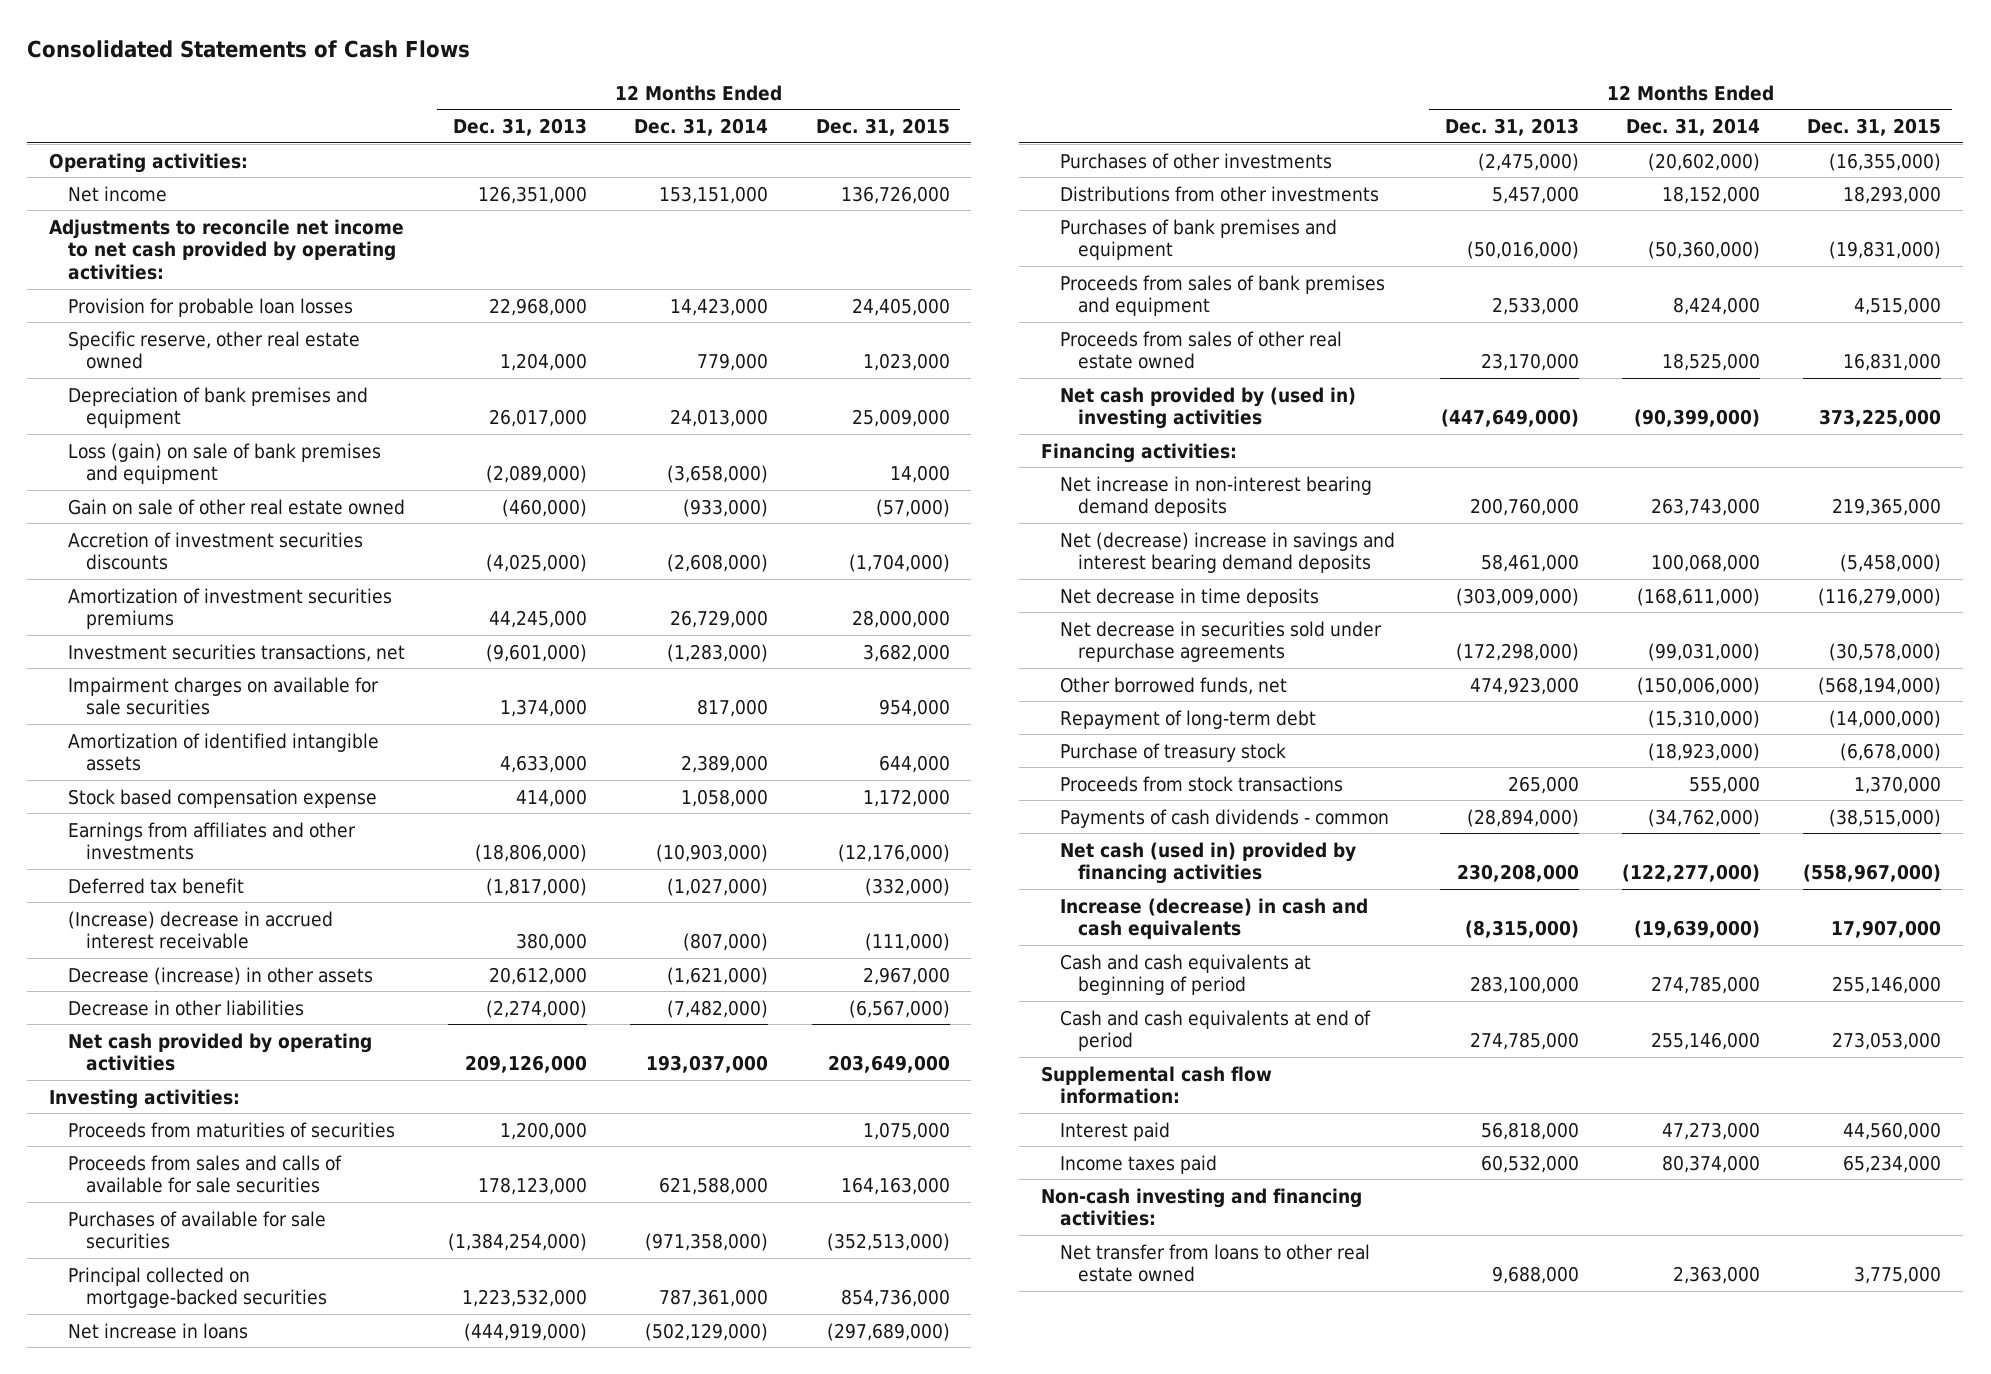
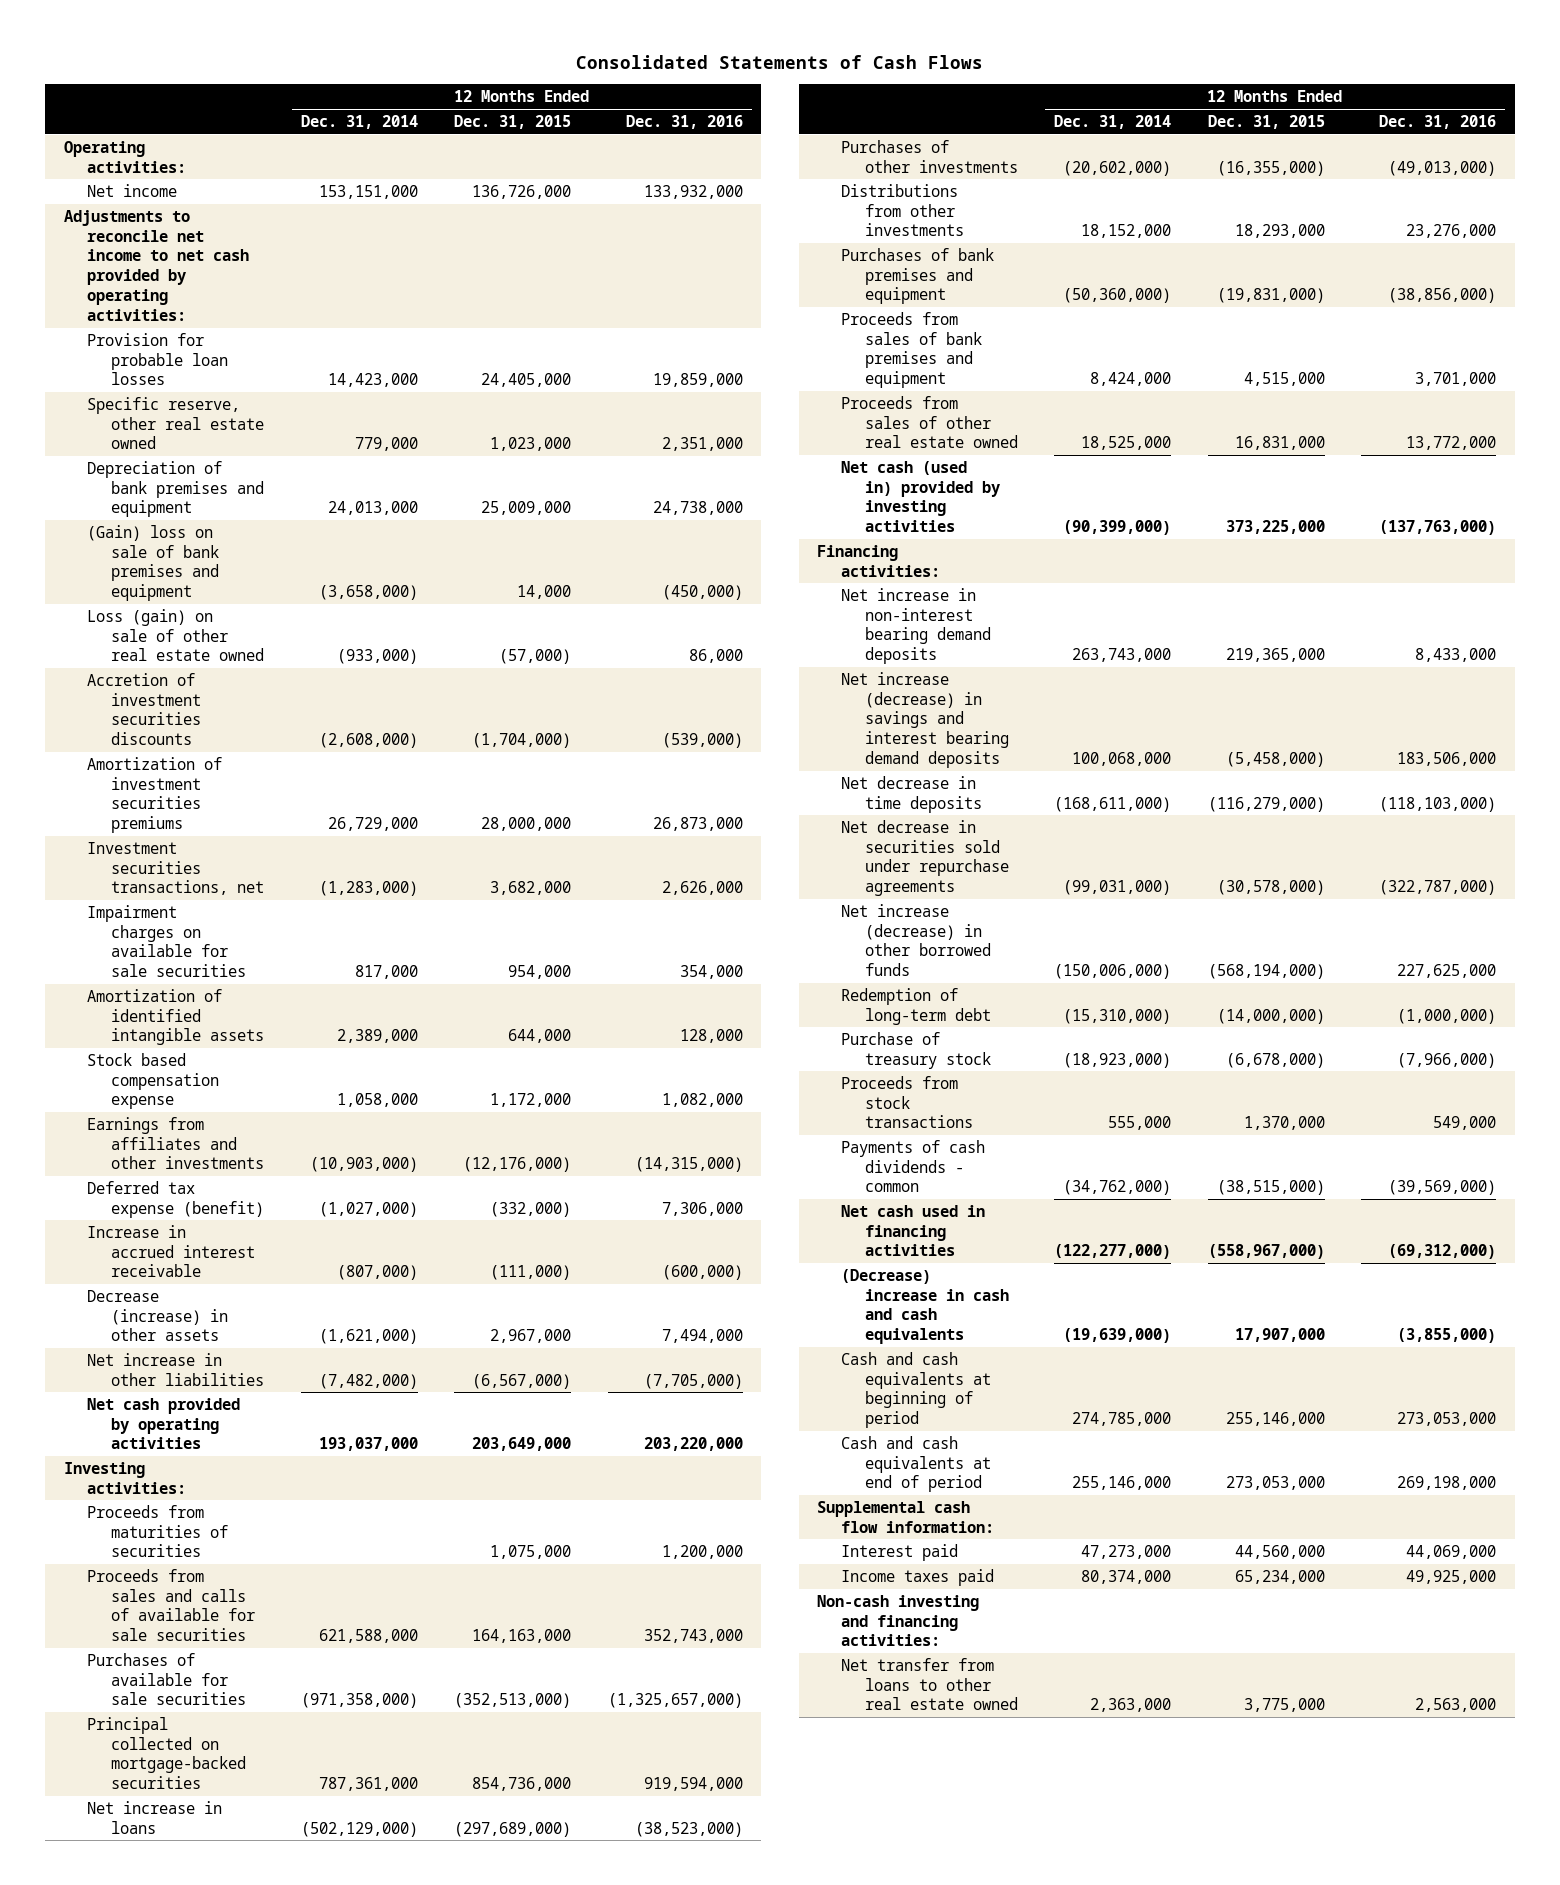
- | 12 Months Ended Dec. 31, 2013 | 12 Months Ended Dec. 31, 2014 | 12 Months Ended Dec. 31, 2015
+ | 12 Months Ended Dec. 31, 2014 | 12 Months Ended Dec. 31, 2015 | 12 Months Ended Dec. 31, 2016
- Loss (gain) on sale of bank premises and equipment | (2,089,000) | (3,658,000) | 14,000
- Gain on sale of other real estate owned | (460,000) | (933,000) | (57,000)
+ (Gain) loss on sale of bank premises and equipment | (3,658,000) | 14,000 | (450,000)
+ Loss (gain) on sale of other real estate owned | (933,000) | (57,000) | 86,000
- Deferred tax benefit | (1,817,000) | (1,027,000) | (332,000)
- (Increase) decrease in accrued interest receivable | 380,000 | (807,000) | (111,000)
+ Deferred tax expense (benefit) | (1,027,000) | (332,000) | 7,306,000
+ Increase in accrued interest receivable | (807,000) | (111,000) | (600,000)
- Decrease in other liabilities | (2,274,000) | (7,482,000) | (6,567,000)
+ Net increase in other liabilities | (7,482,000) | (6,567,000) | (7,705,000)
- Net cash provided by (used in) investing activities | (447,649,000) | (90,399,000) | 373,225,000
+ Net cash (used in) provided by investing activities | (90,399,000) | 373,225,000 | (137,763,000)
- Net (decrease) increase in savings and interest bearing demand deposits | 58,461,000 | 100,068,000 | (5,458,000)
+ Net increase (decrease) in savings and interest bearing demand deposits | 100,068,000 | (5,458,000) | 183,506,000
- Other borrowed funds, net | 474,923,000 | (150,006,000) | (568,194,000)
- Repayment of long-term debt | | (15,310,000) | (14,000,000)
+ Net increase (decrease) in other borrowed funds | (150,006,000) | (568,194,000) | 227,625,000
+ Redemption of long-term debt | (15,310,000) | (14,000,000) | (1,000,000)
- Net cash (used in) provided by financing activities | 230,208,000 | (122,277,000) | (558,967,000)
- Increase (decrease) in cash and cash equivalents | (8,315,000) | (19,639,000) | 17,907,000
+ Net cash used in financing activities | (122,277,000) | (558,967,000) | (69,312,000)
+ (Decrease) increase in cash and cash equivalents | (19,639,000) | 17,907,000 | (3,855,000)

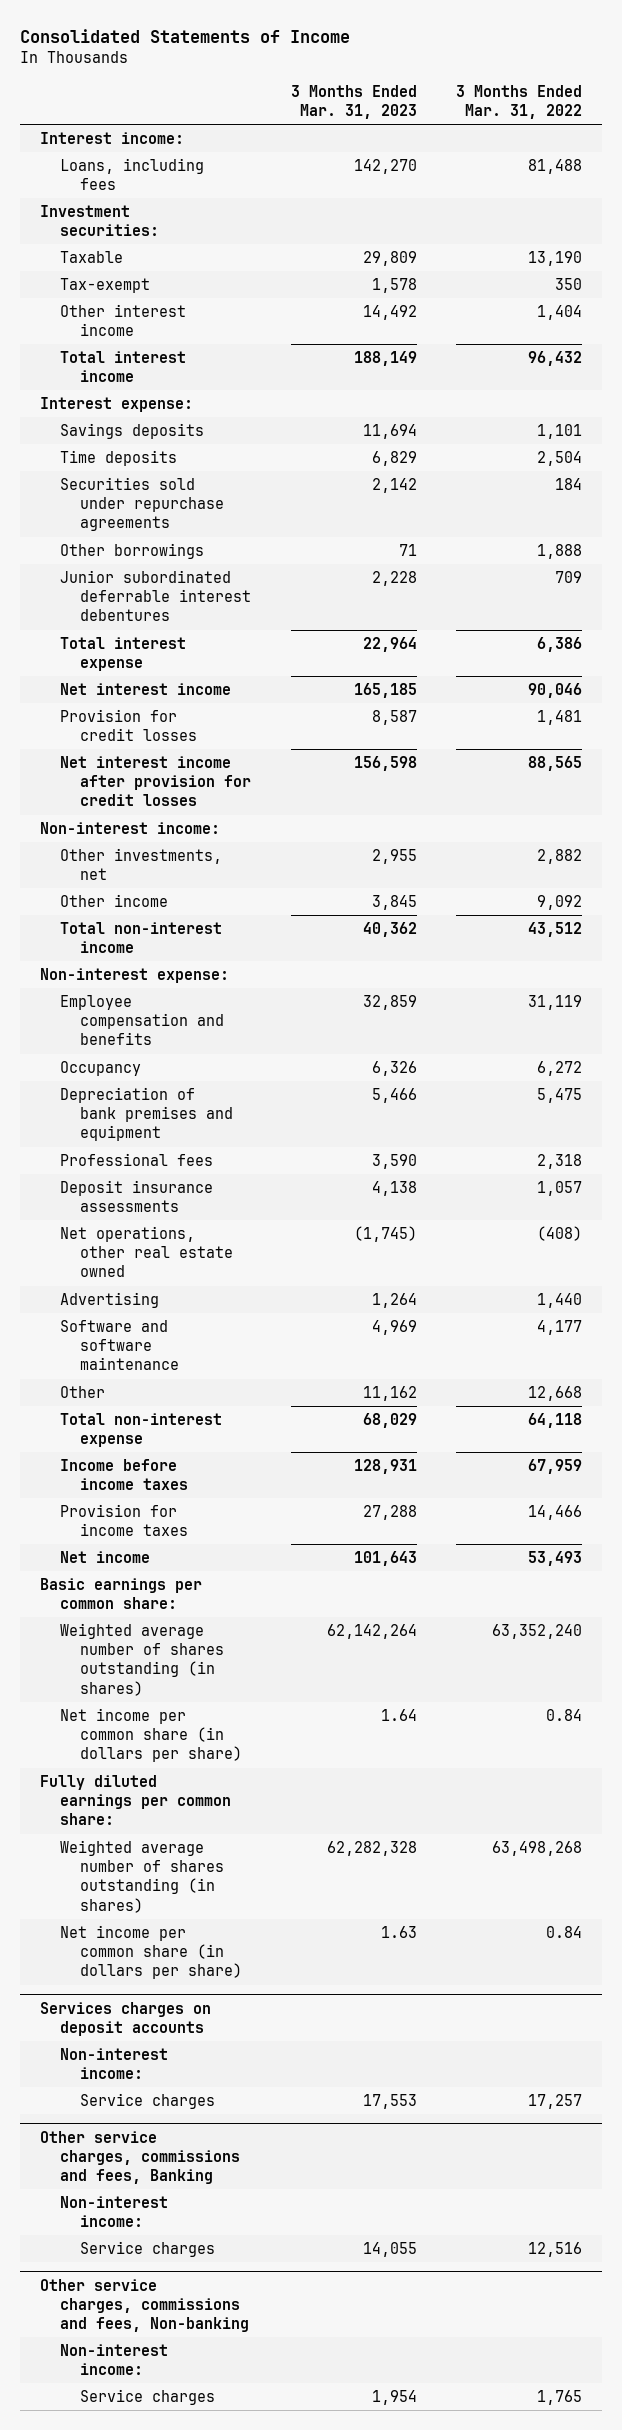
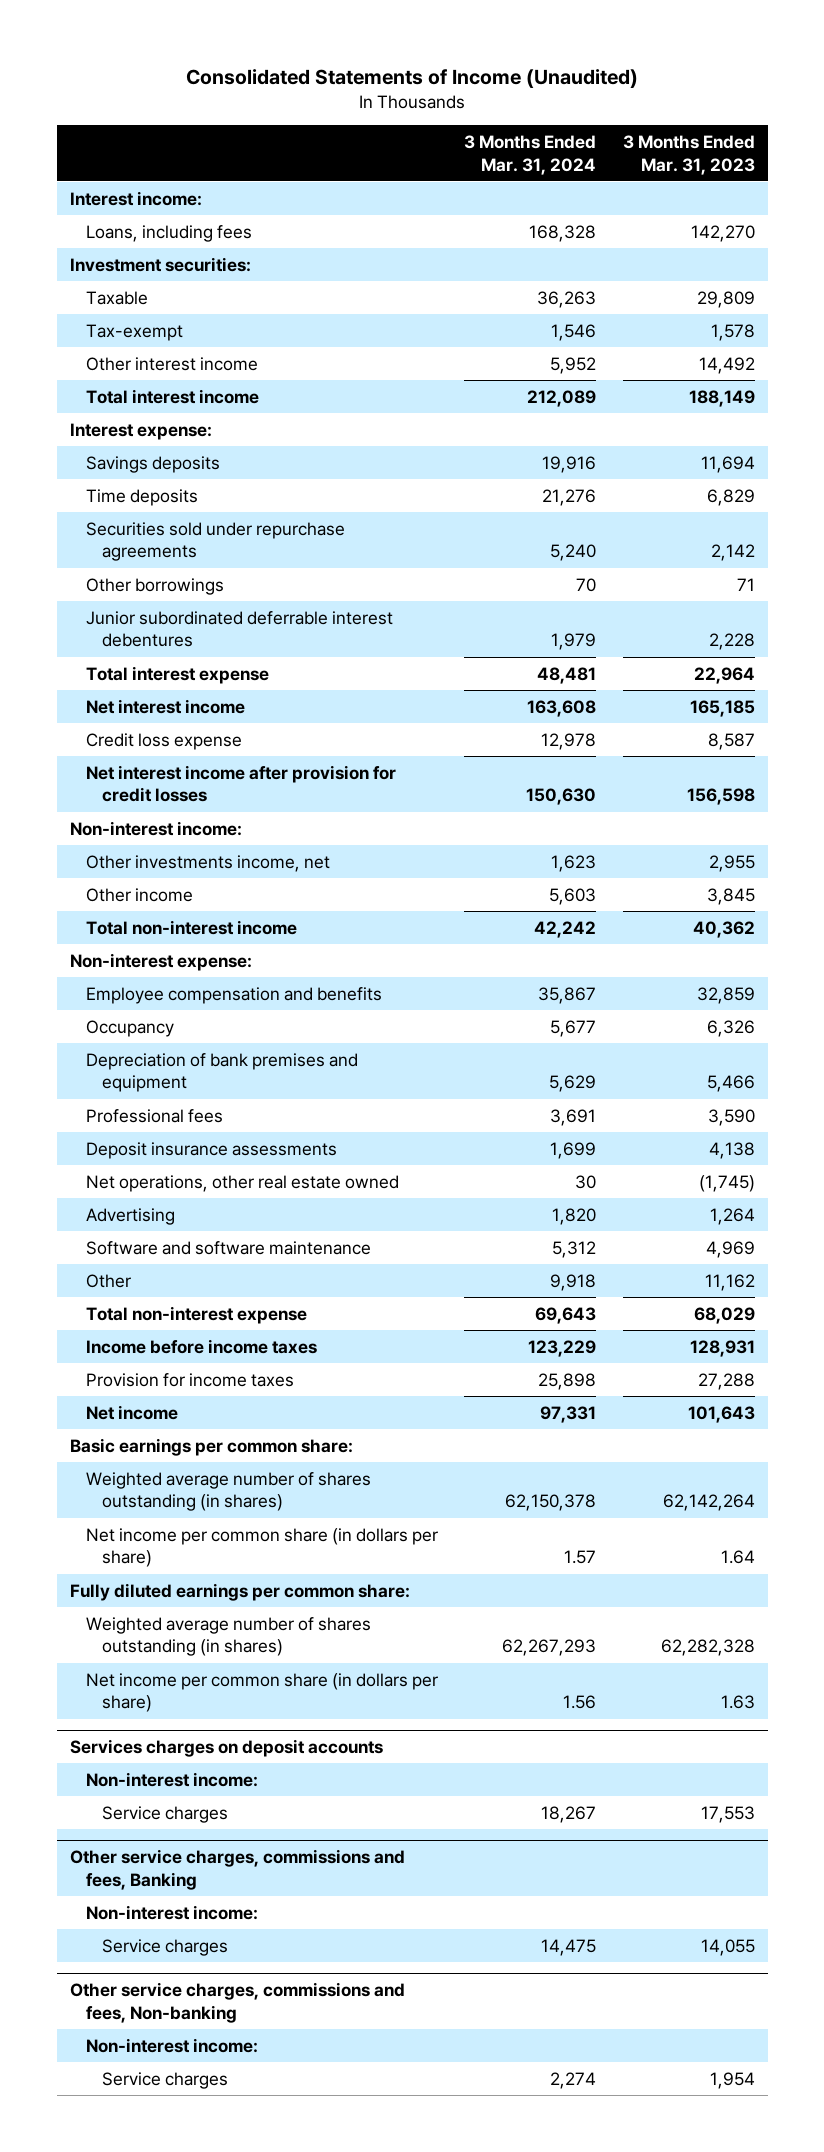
- Consolidated Statements of Income
+ Consolidated Statements of Income (Unaudited)
- | 3 Months Ended Mar. 31, 2023 | 3 Months Ended Mar. 31, 2022
+ | 3 Months Ended Mar. 31, 2024 | 3 Months Ended Mar. 31, 2023
- Provision for credit losses | 8,587 | 1,481
+ Credit loss expense | 12,978 | 8,587
- Other investments, net | 2,955 | 2,882
+ Other investments income, net | 1,623 | 2,955

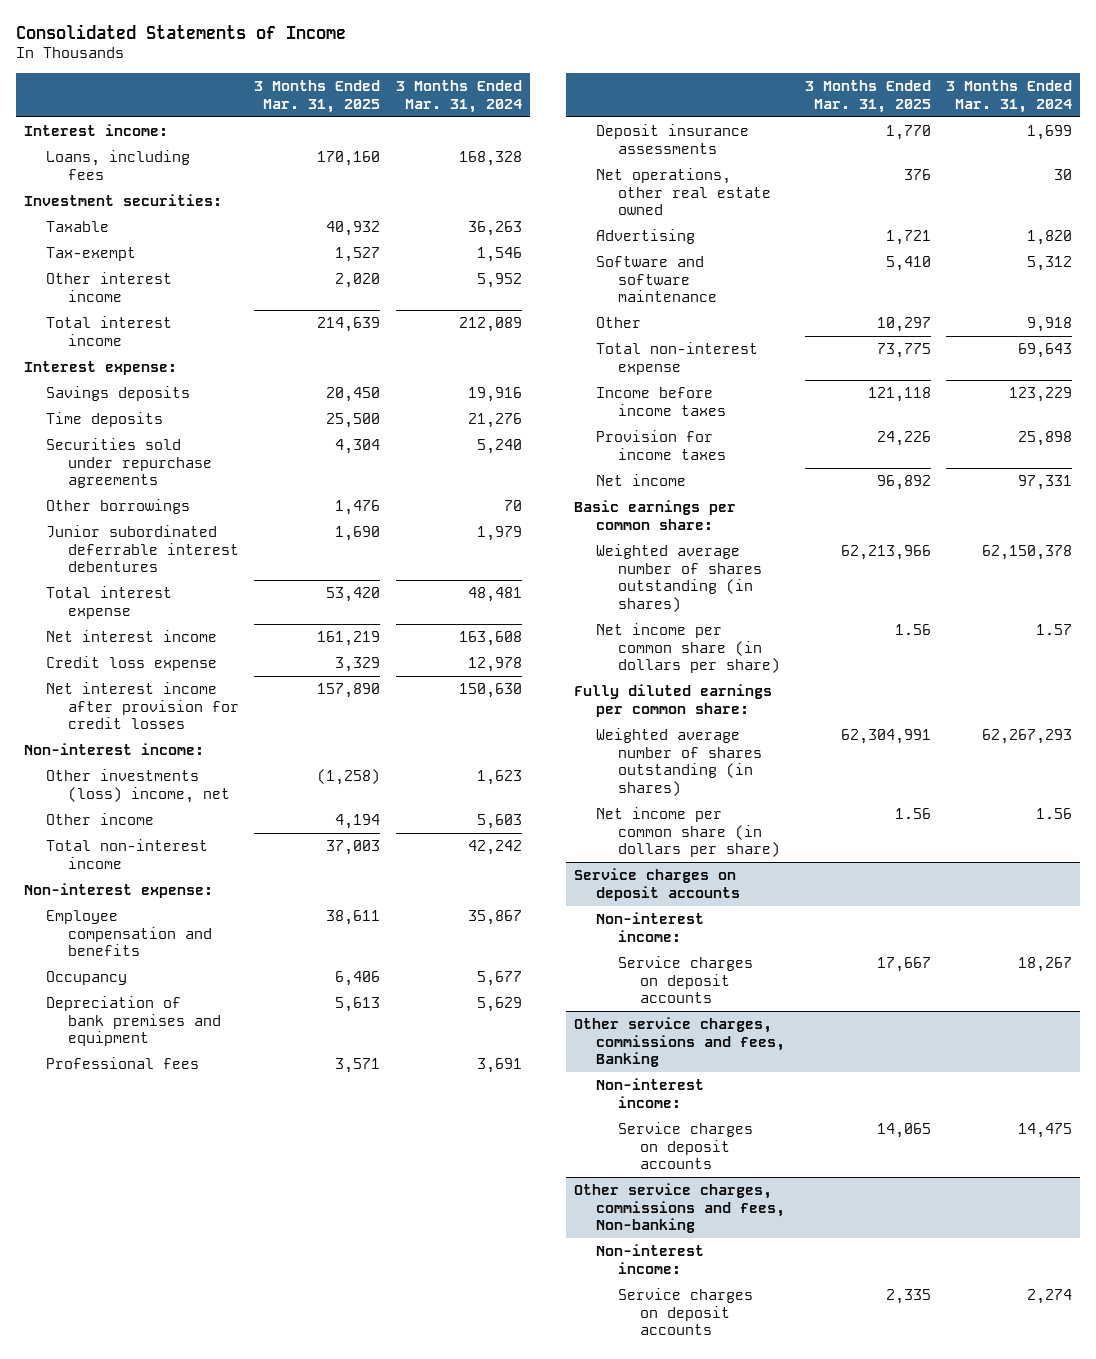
- Consolidated Statements of Income (Unaudited)
+ Consolidated Statements of Income
- | 3 Months Ended Mar. 31, 2024 | 3 Months Ended Mar. 31, 2023
+ | 3 Months Ended Mar. 31, 2025 | 3 Months Ended Mar. 31, 2024
- Other investments income, net | 1,623 | 2,955
+ Other investments (loss) income, net | (1,258) | 1,623
- Services charges on deposit accounts
+ Service charges on deposit accounts
- Service charges | 18,267 | 17,553
+ Service charges on deposit accounts | 17,667 | 18,267
@ Other service charges, commissions and fees, Banking
- Service charges | 14,475 | 14,055
+ Service charges on deposit accounts | 14,065 | 14,475
@ Other service charges, commissions and fees, Non-banking
- Service charges | 2,274 | 1,954
+ Service charges on deposit accounts | 2,335 | 2,274

